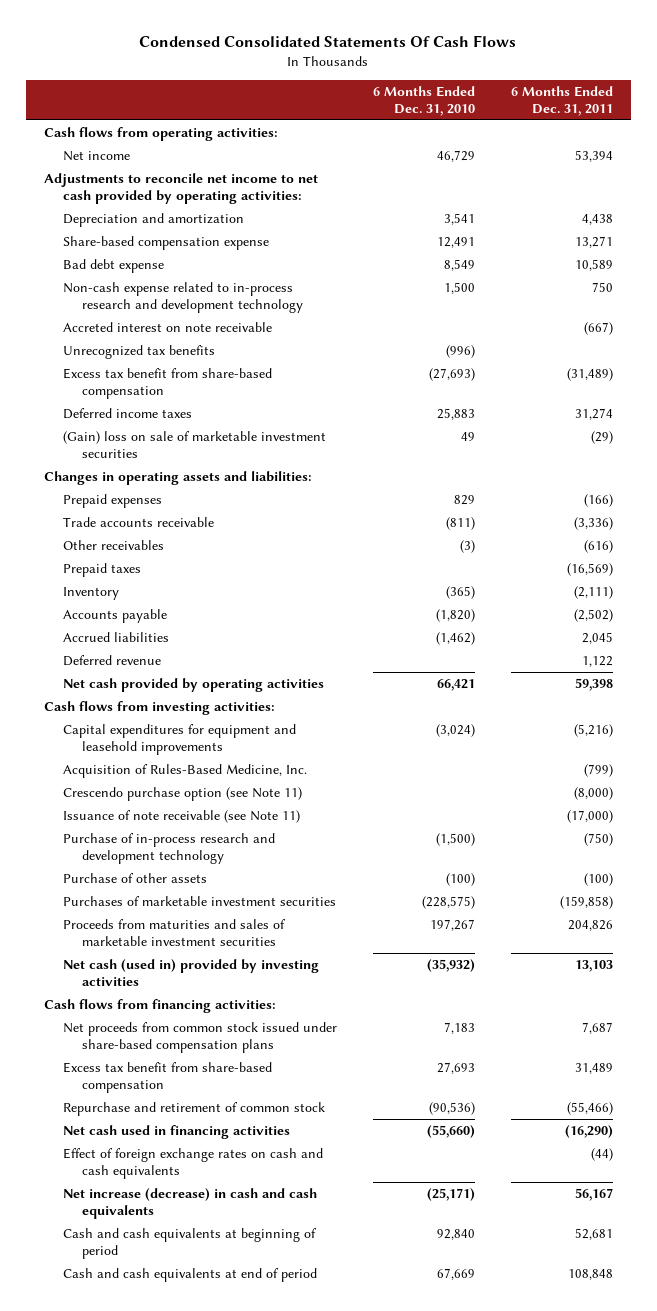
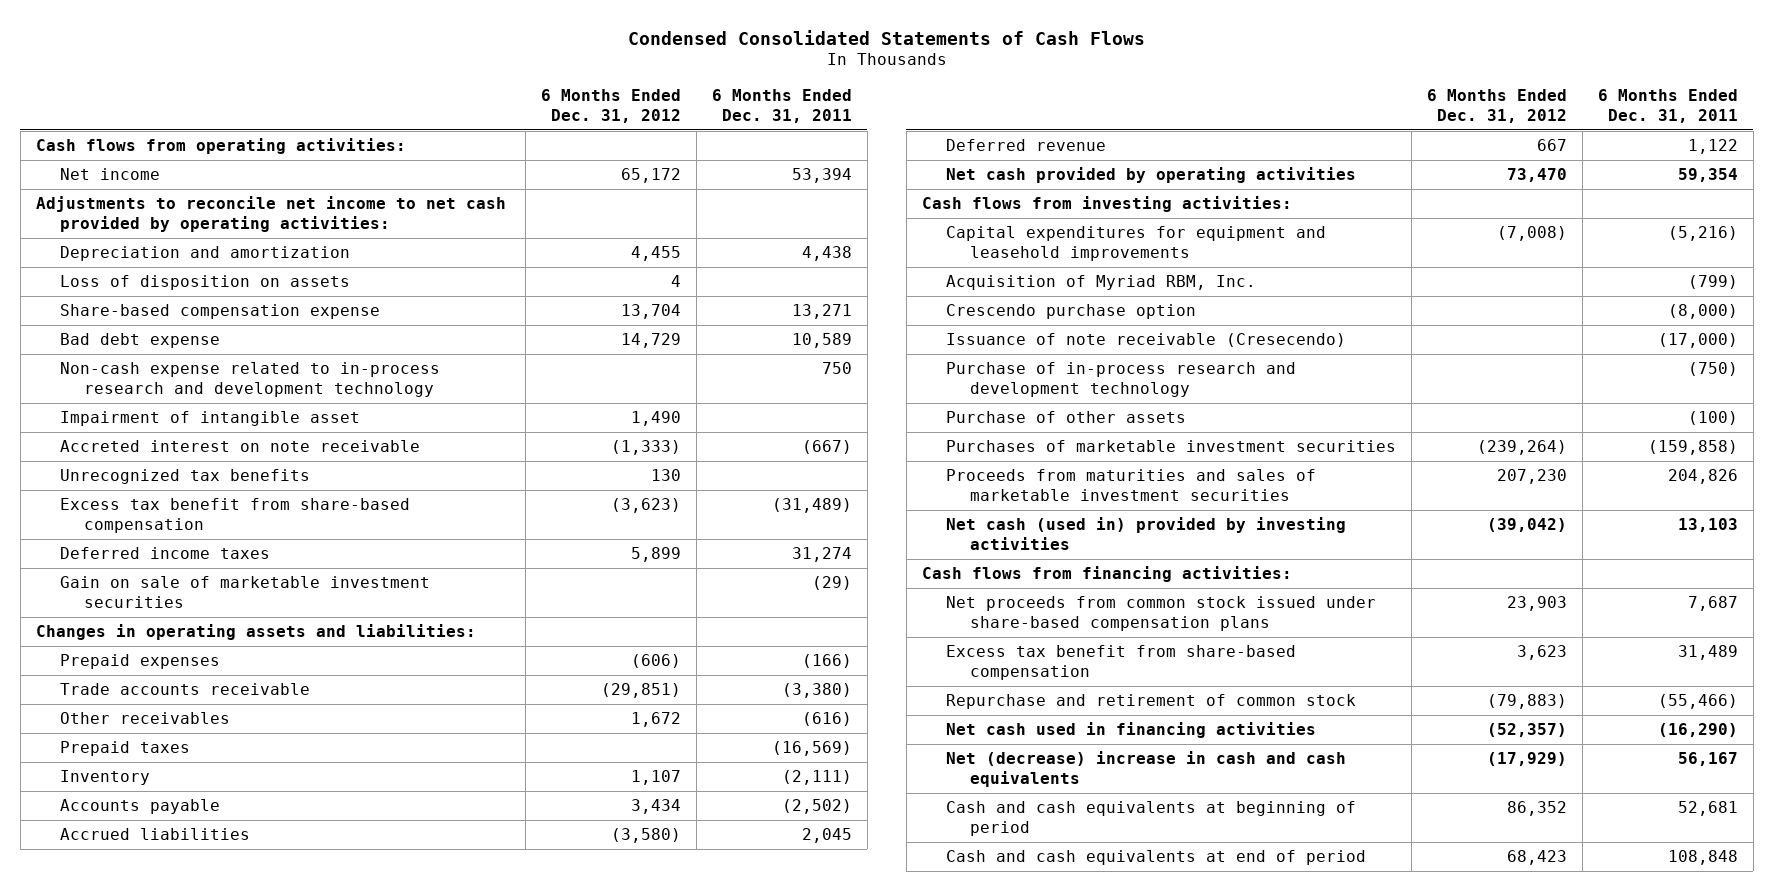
- Condensed Consolidated Statements Of Cash Flows
+ Condensed Consolidated Statements of Cash Flows
- | 6 Months Ended Dec. 31, 2010 | 6 Months Ended Dec. 31, 2011
+ | 6 Months Ended Dec. 31, 2012 | 6 Months Ended Dec. 31, 2011
+ Loss of disposition on assets | 4 |
+ Impairment of intangible asset | 1,490 |
- (Gain) loss on sale of marketable investment securities | 49 | (29)
+ Gain on sale of marketable investment securities | | (29)
- Trade accounts receivable | (811) | (3,336)
+ Trade accounts receivable | (29,851) | (3,380)
- Net cash provided by operating activities | 66,421 | 59,398
+ Net cash provided by operating activities | 73,470 | 59,354
- Acquisition of Rules-Based Medicine, Inc. | | (799)
- Crescendo purchase option (see Note 11) | | (8,000)
- Issuance of note receivable (see Note 11) | | (17,000)
+ Acquisition of Myriad RBM, Inc. | | (799)
+ Crescendo purchase option | | (8,000)
+ Issuance of note receivable (Cresecendo) | | (17,000)
- Effect of foreign exchange rates on cash and cash equivalents | | (44)
- Net increase (decrease) in cash and cash equivalents | (25,171) | 56,167
+ Net (decrease) increase in cash and cash equivalents | (17,929) | 56,167

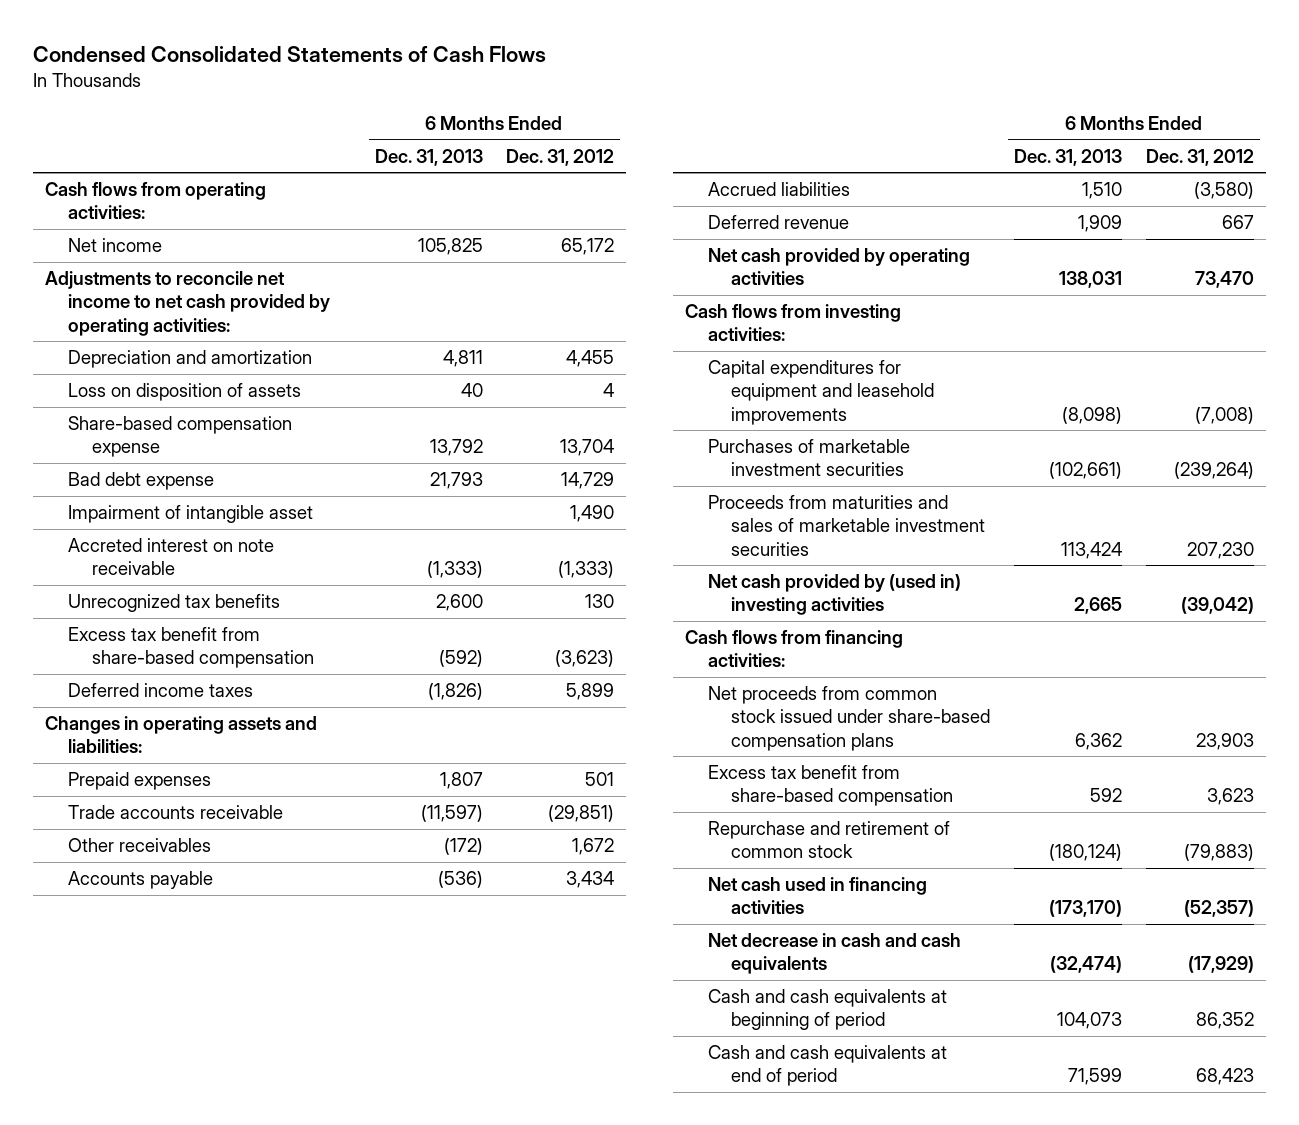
- | 6 Months Ended Dec. 31, 2012 | 6 Months Ended Dec. 31, 2011
+ | 6 Months Ended Dec. 31, 2013 | 6 Months Ended Dec. 31, 2012
- Loss of disposition on assets | 4 |
+ Loss on disposition of assets | 40 | 4
- Non-cash expense related to in-process research and development technology | | 750
- Gain on sale of marketable investment securities | | (29)
- Prepaid expenses | (606) | (166)
+ Prepaid expenses | 1,807 | 501
- Prepaid taxes | | (16,569)
- Inventory | 1,107 | (2,111)
- Acquisition of Myriad RBM, Inc. | | (799)
- Crescendo purchase option | | (8,000)
- Issuance of note receivable (Cresecendo) | | (17,000)
- Purchase of in-process research and development technology | | (750)
- Purchase of other assets | | (100)
- Net cash (used in) provided by investing activities | (39,042) | 13,103
+ Net cash provided by (used in) investing activities | 2,665 | (39,042)
- Net (decrease) increase in cash and cash equivalents | (17,929) | 56,167
+ Net decrease in cash and cash equivalents | (32,474) | (17,929)

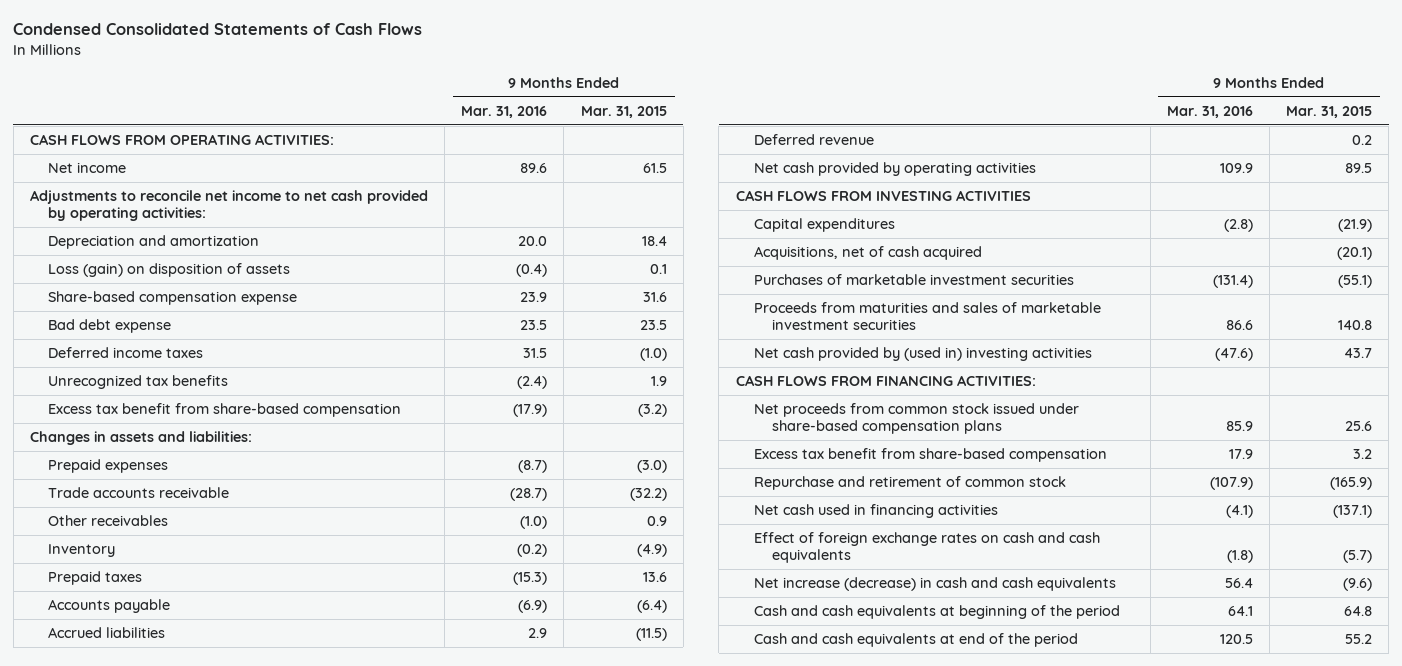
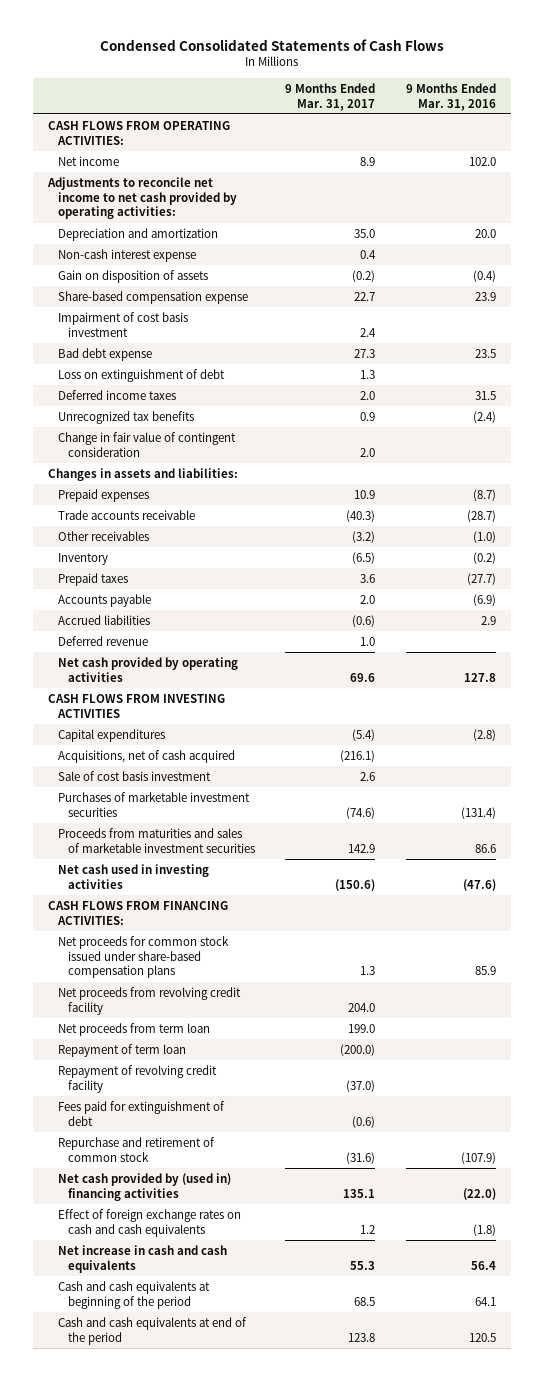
- | 9 Months Ended Mar. 31, 2016 | 9 Months Ended Mar. 31, 2015
+ | 9 Months Ended Mar. 31, 2017 | 9 Months Ended Mar. 31, 2016
- Net income | 89.6 | 61.5
+ Net income | 8.9 | 102.0
- Loss (gain) on disposition of assets | (0.4) | 0.1
+ Non-cash interest expense | 0.4 |
+ Gain on disposition of assets | (0.2) | (0.4)
+ Impairment of cost basis investment | 2.4 |
+ Loss on extinguishment of debt | 1.3 |
- Excess tax benefit from share-based compensation | (17.9) | (3.2)
+ Change in fair value of contingent consideration | 2.0 |
- Prepaid taxes | (15.3) | 13.6
+ Prepaid taxes | 3.6 | (27.7)
- Net cash provided by operating activities | 109.9 | 89.5
+ Net cash provided by operating activities | 69.6 | 127.8
+ Sale of cost basis investment | 2.6 |
- Net cash provided by (used in) investing activities | (47.6) | 43.7
+ Net cash used in investing activities | (150.6) | (47.6)
- Net proceeds from common stock issued under share-based compensation plans | 85.9 | 25.6
- Excess tax benefit from share-based compensation | 17.9 | 3.2
+ Net proceeds for common stock issued under share-based compensation plans | 1.3 | 85.9
+ Net proceeds from revolving credit facility | 204.0 |
+ Net proceeds from term loan | 199.0 |
+ Repayment of term loan | (200.0) |
+ Repayment of revolving credit facility | (37.0) |
+ Fees paid for extinguishment of debt | (0.6) |
- Net cash used in financing activities | (4.1) | (137.1)
+ Net cash provided by (used in) financing activities | 135.1 | (22.0)
- Net increase (decrease) in cash and cash equivalents | 56.4 | (9.6)
+ Net increase in cash and cash equivalents | 55.3 | 56.4

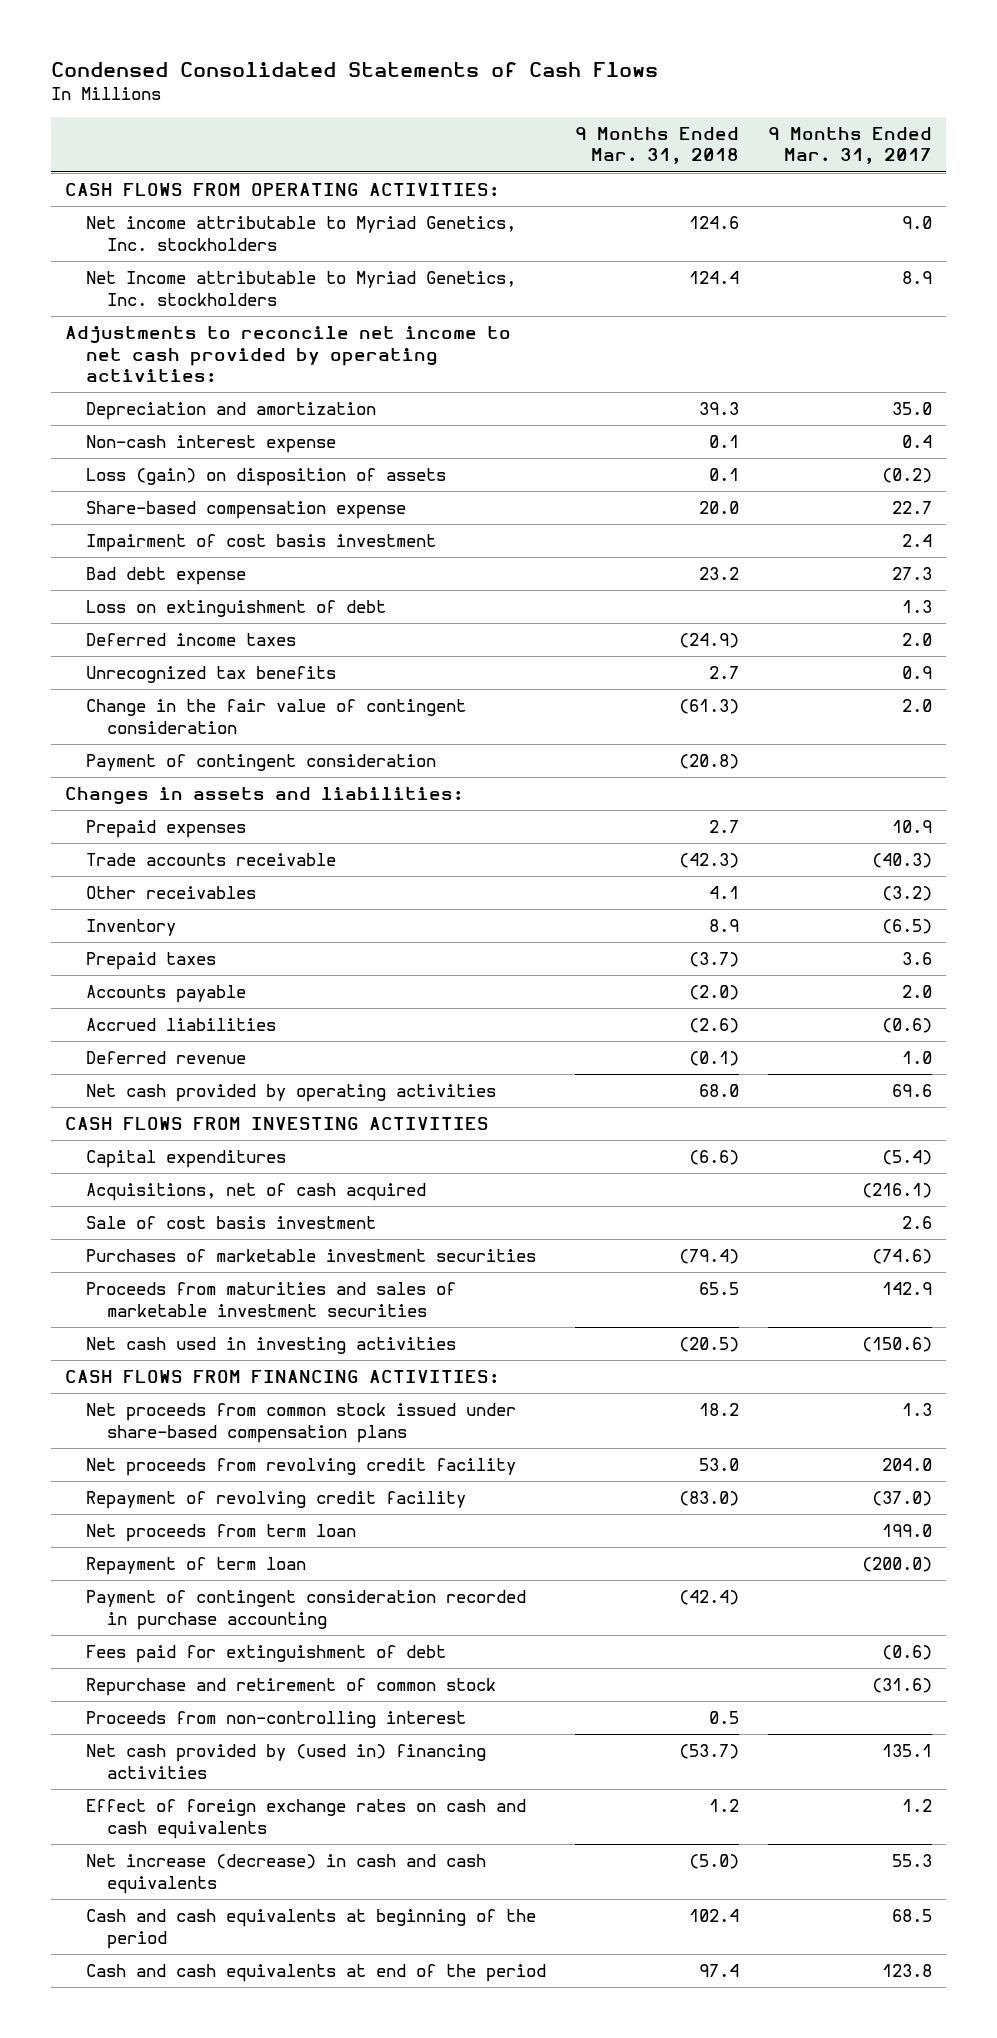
- | 9 Months Ended Mar. 31, 2017 | 9 Months Ended Mar. 31, 2016
+ | 9 Months Ended Mar. 31, 2018 | 9 Months Ended Mar. 31, 2017
- Net income | 8.9 | 102.0
+ Net income attributable to Myriad Genetics, Inc. stockholders | 124.6 | 9.0
+ Net Income attributable to Myriad Genetics, Inc. stockholders | 124.4 | 8.9
- Gain on disposition of assets | (0.2) | (0.4)
+ Loss (gain) on disposition of assets | 0.1 | (0.2)
- Change in fair value of contingent consideration | 2.0 |
+ Change in the fair value of contingent consideration | (61.3) | 2.0
+ Payment of contingent consideration | (20.8) |
- Net proceeds for common stock issued under share-based compensation plans | 1.3 | 85.9
+ Net proceeds from common stock issued under share-based compensation plans | 18.2 | 1.3
moved up: Repayment of revolving credit facility | (83.0) | (37.0)
+ Payment of contingent consideration recorded in purchase accounting | (42.4) |
+ Proceeds from non-controlling interest | 0.5 |
- Net increase in cash and cash equivalents | 55.3 | 56.4
+ Net increase (decrease) in cash and cash equivalents | (5.0) | 55.3

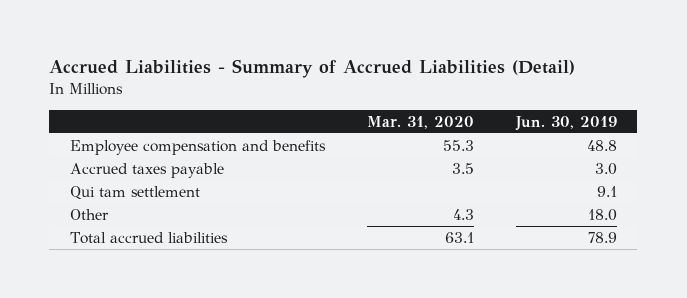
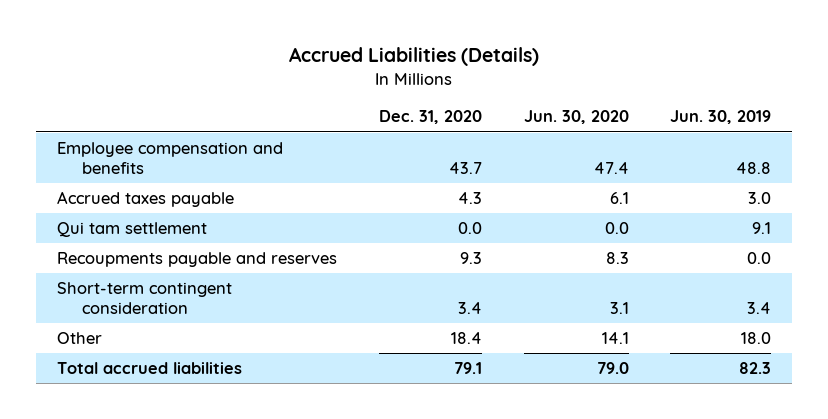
- Accrued Liabilities - Summary of Accrued Liabilities (Detail)
+ Accrued Liabilities (Details)
- | Mar. 31, 2020 | Jun. 30, 2019
+ | Dec. 31, 2020 | Jun. 30, 2020 | Jun. 30, 2019
+ Recoupments payable and reserves | 9.3 | 8.3 | 0.0
+ Short-term contingent consideration | 3.4 | 3.1 | 3.4
- Total accrued liabilities | 63.1 | 78.9
+ Total accrued liabilities | 79.1 | 79.0 | 82.3

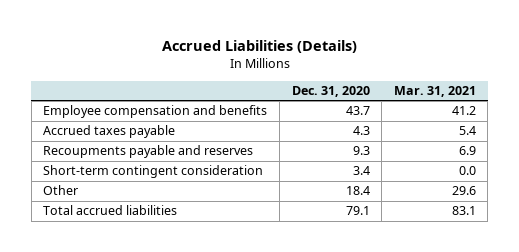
- | Dec. 31, 2020 | Jun. 30, 2020 | Jun. 30, 2019
+ | Dec. 31, 2020 | Mar. 31, 2021
- Qui tam settlement | 0.0 | 0.0 | 9.1

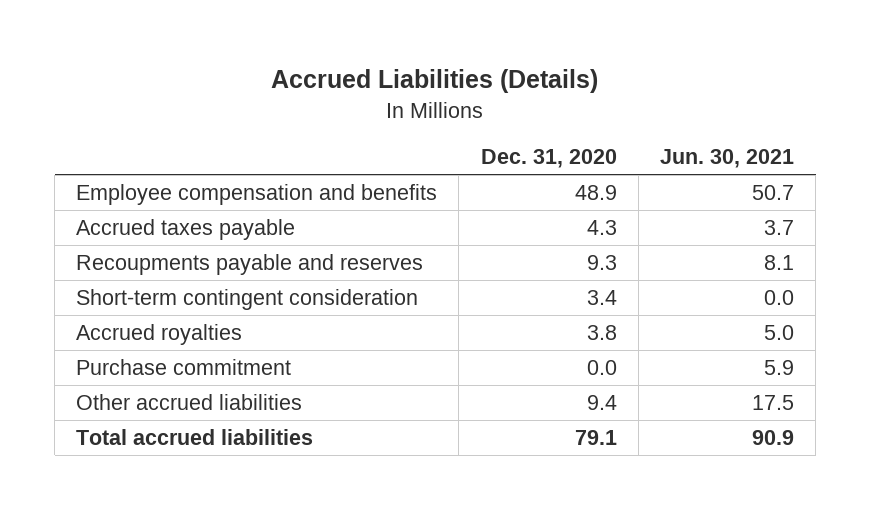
- | Dec. 31, 2020 | Mar. 31, 2021
+ | Dec. 31, 2020 | Jun. 30, 2021
- Employee compensation and benefits | 43.7 | 41.2
+ Employee compensation and benefits | 48.9 | 50.7
- Other | 18.4 | 29.6
+ Accrued royalties | 3.8 | 5.0
+ Purchase commitment | 0.0 | 5.9
+ Other accrued liabilities | 9.4 | 17.5

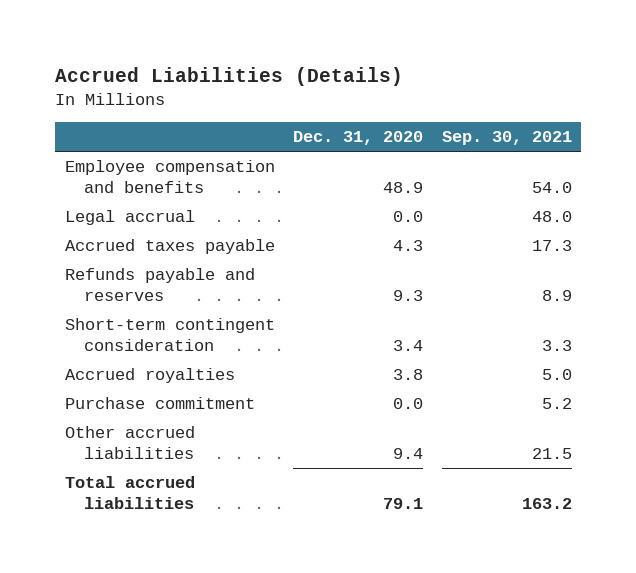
- | Dec. 31, 2020 | Jun. 30, 2021
+ | Dec. 31, 2020 | Sep. 30, 2021
+ Legal accrual | 0.0 | 48.0
- Recoupments payable and reserves | 9.3 | 8.1
+ Refunds payable and reserves | 9.3 | 8.9

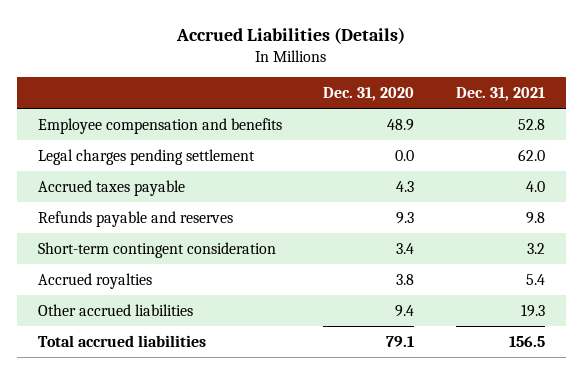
- | Dec. 31, 2020 | Sep. 30, 2021
+ | Dec. 31, 2020 | Dec. 31, 2021
- Legal accrual | 0.0 | 48.0
+ Legal charges pending settlement | 0.0 | 62.0
- Purchase commitment | 0.0 | 5.2

